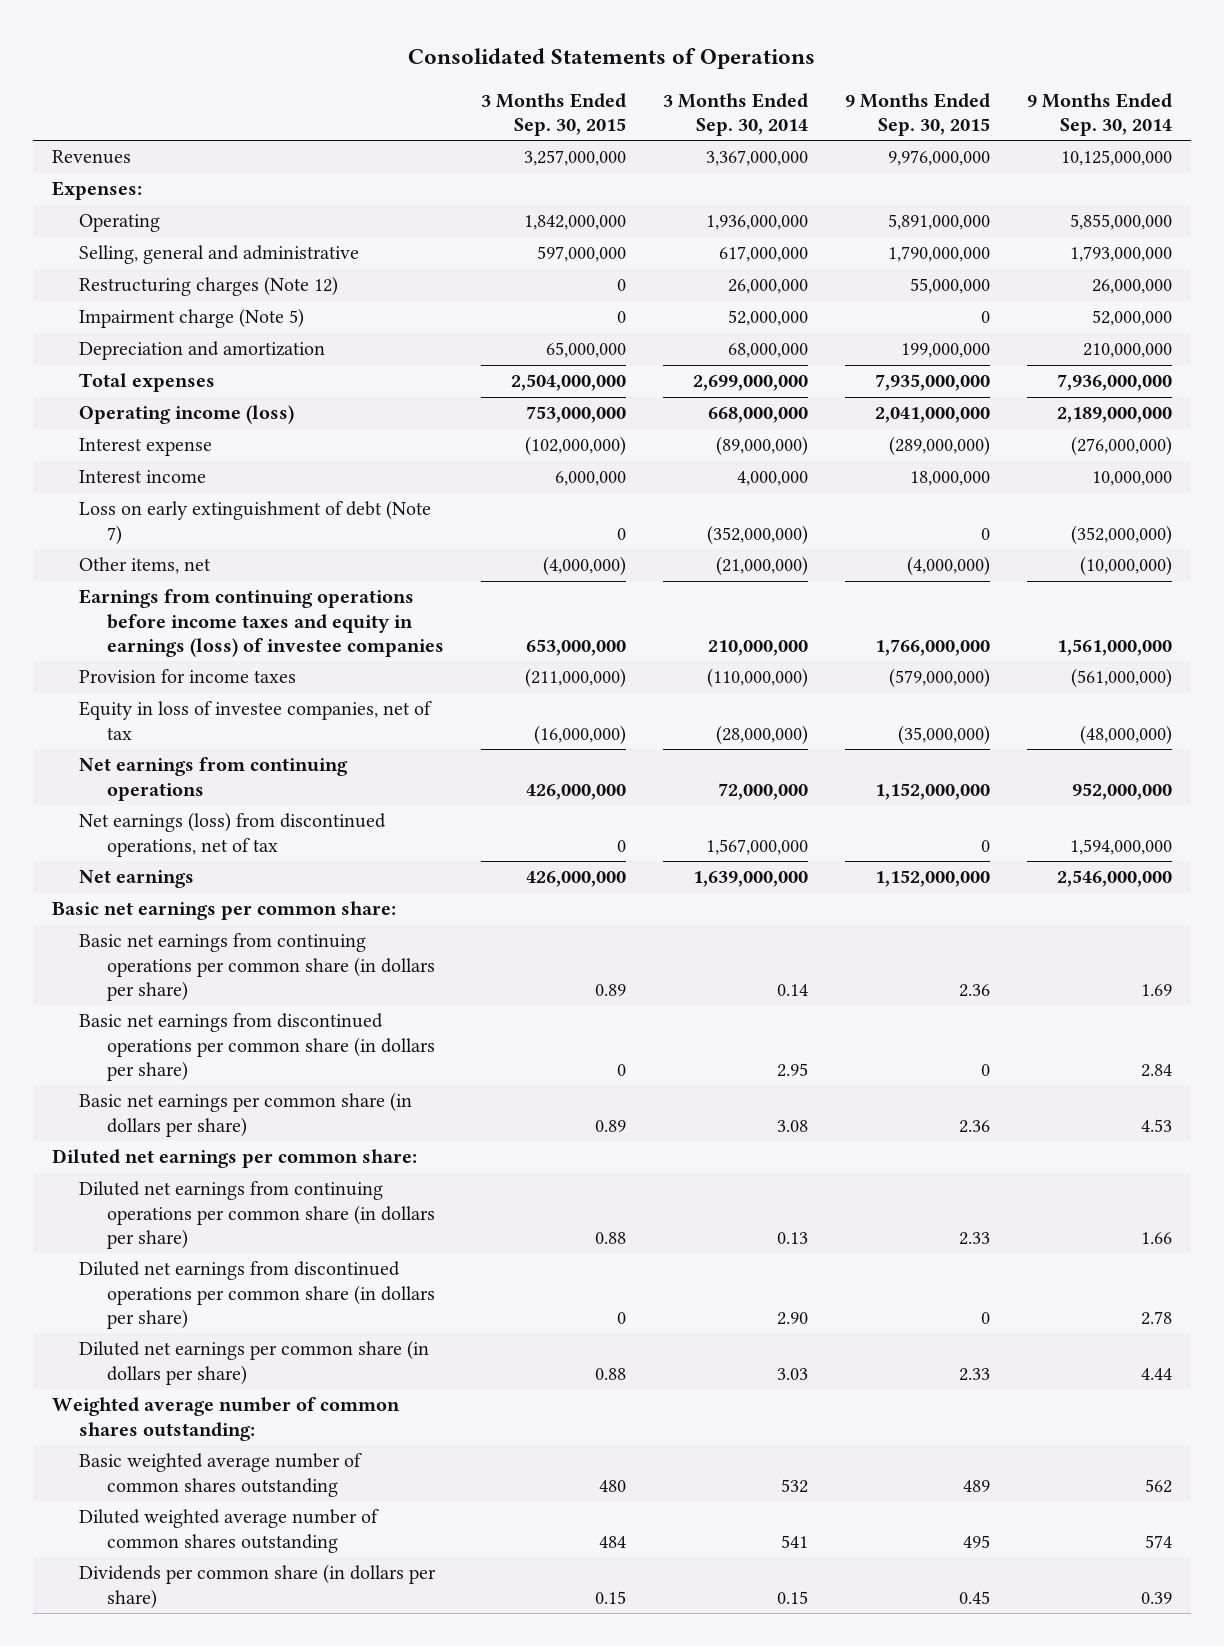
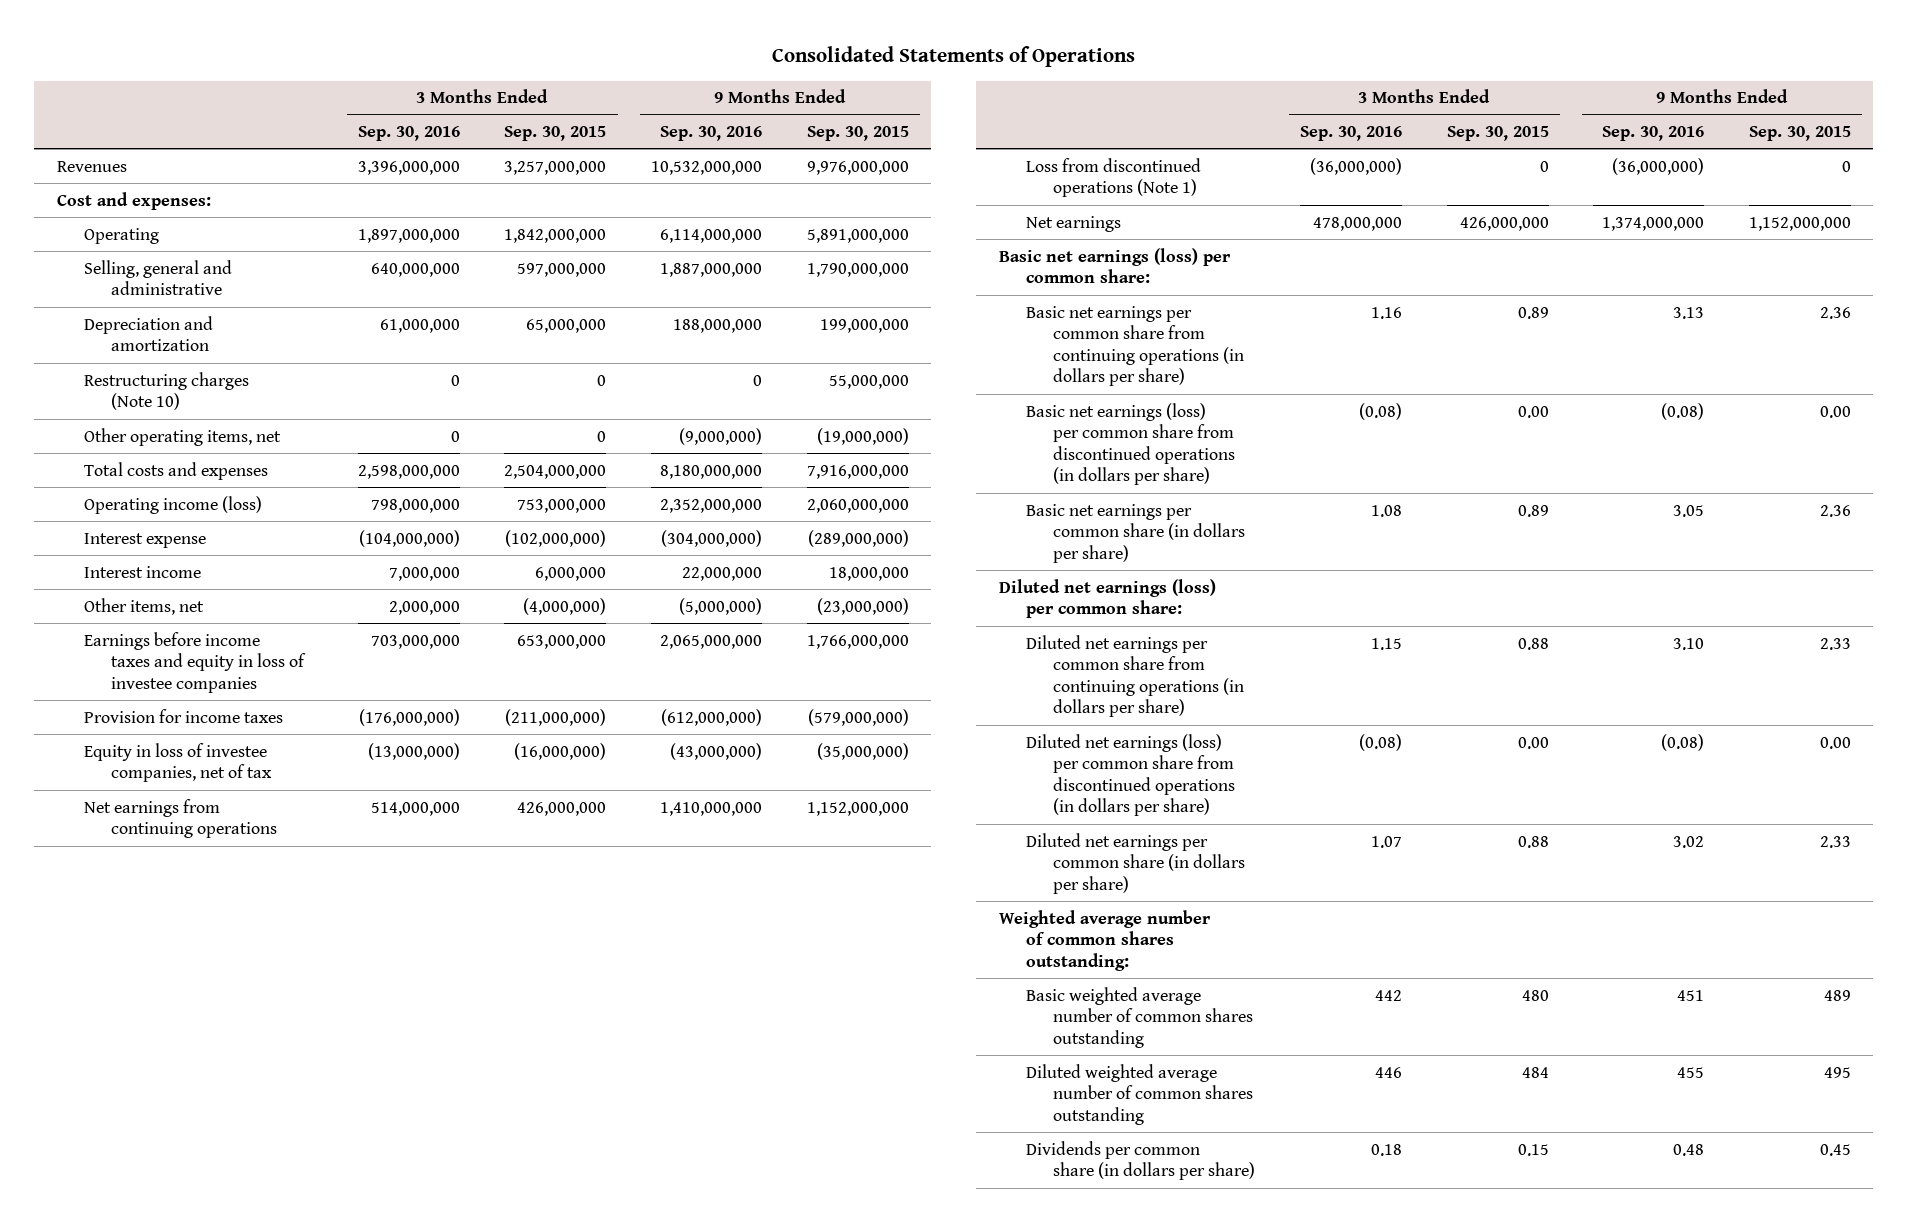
- | 3 Months Ended Sep. 30, 2015 | 3 Months Ended Sep. 30, 2014 | 9 Months Ended Sep. 30, 2015 | 9 Months Ended Sep. 30, 2014
+ | 3 Months Ended Sep. 30, 2016 | 3 Months Ended Sep. 30, 2015 | 9 Months Ended Sep. 30, 2016 | 9 Months Ended Sep. 30, 2015
- Expenses:
+ Cost and expenses:
- Restructuring charges (Note 12) | 0 | 26,000,000 | 55,000,000 | 26,000,000
- Impairment charge (Note 5) | 0 | 52,000,000 | 0 | 52,000,000
- Total expenses | 2,504,000,000 | 2,699,000,000 | 7,935,000,000 | 7,936,000,000
- Operating income (loss) | 753,000,000 | 668,000,000 | 2,041,000,000 | 2,189,000,000
+ Restructuring charges (Note 10) | 0 | 0 | 0 | 55,000,000
+ Other operating items, net | 0 | 0 | (9,000,000) | (19,000,000)
+ Total costs and expenses | 2,598,000,000 | 2,504,000,000 | 8,180,000,000 | 7,916,000,000
+ Operating income (loss) | 798,000,000 | 753,000,000 | 2,352,000,000 | 2,060,000,000
- Loss on early extinguishment of debt (Note 7) | 0 | (352,000,000) | 0 | (352,000,000)
- Other items, net | (4,000,000) | (21,000,000) | (4,000,000) | (10,000,000)
- Earnings from continuing operations before income taxes and equity in earnings (loss) of investee companies | 653,000,000 | 210,000,000 | 1,766,000,000 | 1,561,000,000
+ Other items, net | 2,000,000 | (4,000,000) | (5,000,000) | (23,000,000)
+ Earnings before income taxes and equity in loss of investee companies | 703,000,000 | 653,000,000 | 2,065,000,000 | 1,766,000,000
- Net earnings (loss) from discontinued operations, net of tax | 0 | 1,567,000,000 | 0 | 1,594,000,000
+ Loss from discontinued operations (Note 1) | (36,000,000) | 0 | (36,000,000) | 0
- Basic net earnings per common share:
- Basic net earnings from continuing operations per common share (in dollars per share) | 0.89 | 0.14 | 2.36 | 1.69
- Basic net earnings from discontinued operations per common share (in dollars per share) | 0 | 2.95 | 0 | 2.84
+ Basic net earnings (loss) per common share:
+ Basic net earnings per common share from continuing operations (in dollars per share) | 1.16 | 0.89 | 3.13 | 2.36
+ Basic net earnings (loss) per common share from discontinued operations (in dollars per share) | (0.08) | 0.00 | (0.08) | 0.00
- Diluted net earnings per common share:
- Diluted net earnings from continuing operations per common share (in dollars per share) | 0.88 | 0.13 | 2.33 | 1.66
- Diluted net earnings from discontinued operations per common share (in dollars per share) | 0 | 2.90 | 0 | 2.78
+ Diluted net earnings (loss) per common share:
+ Diluted net earnings per common share from continuing operations (in dollars per share) | 1.15 | 0.88 | 3.10 | 2.33
+ Diluted net earnings (loss) per common share from discontinued operations (in dollars per share) | (0.08) | 0.00 | (0.08) | 0.00

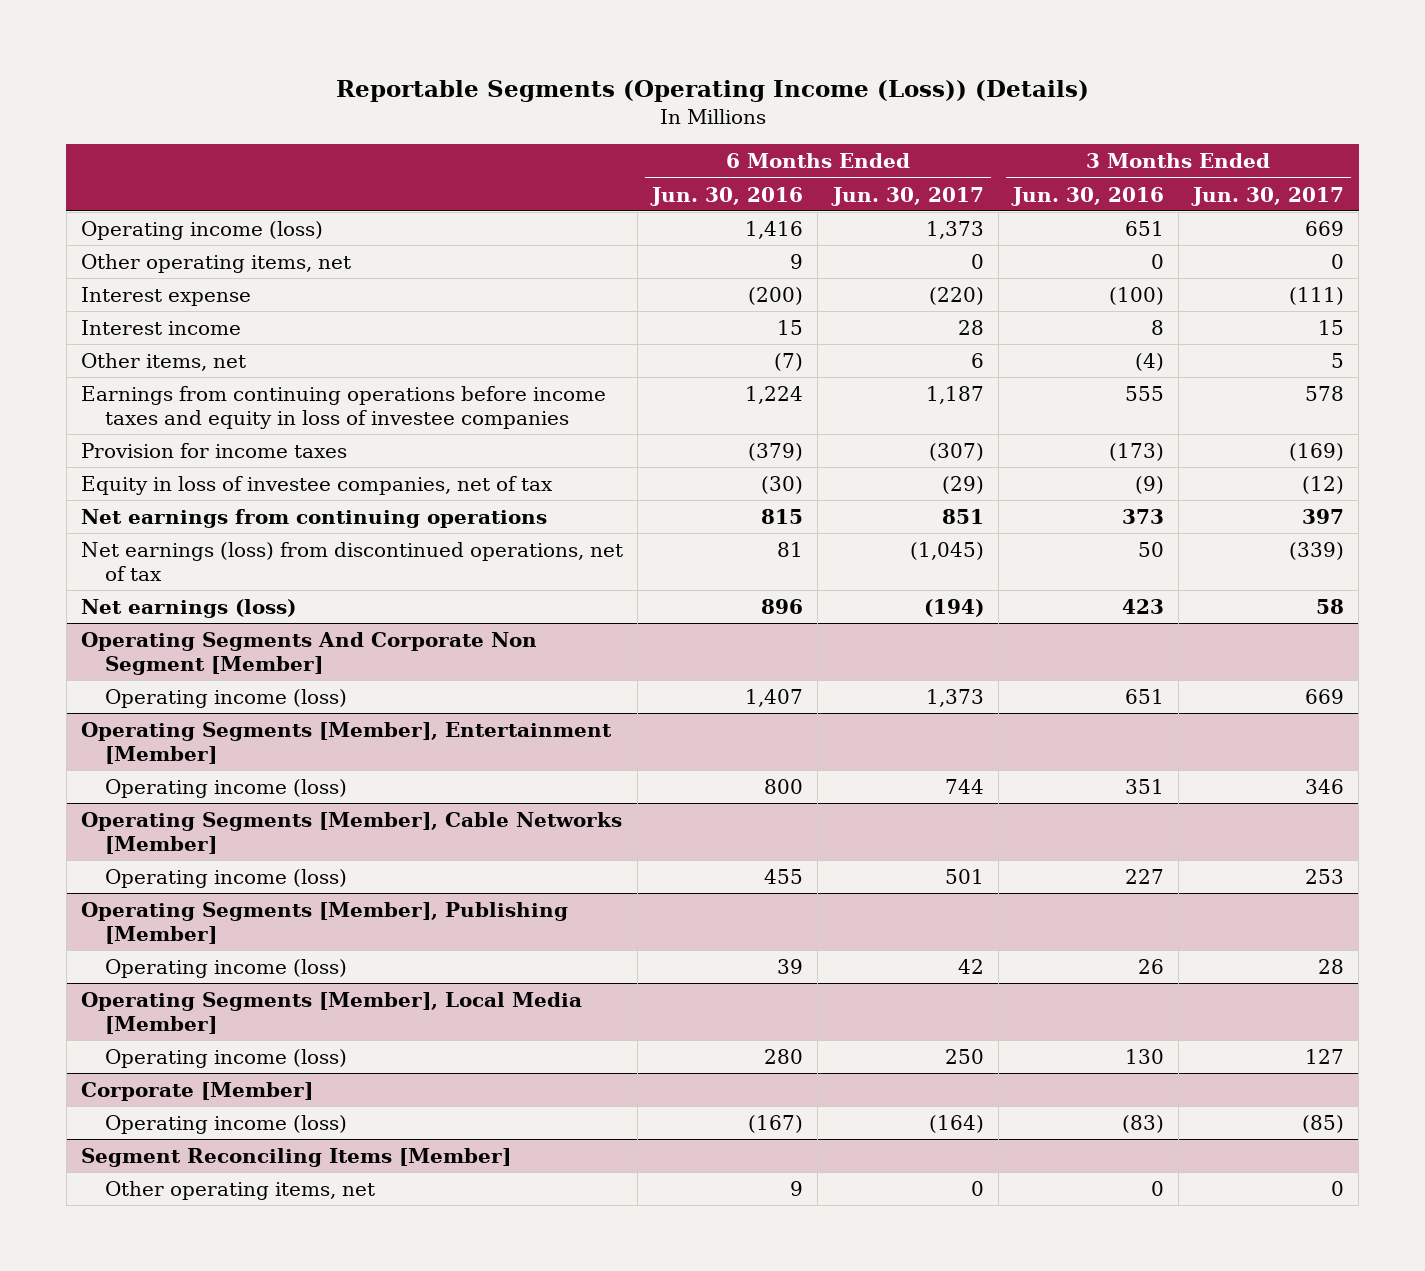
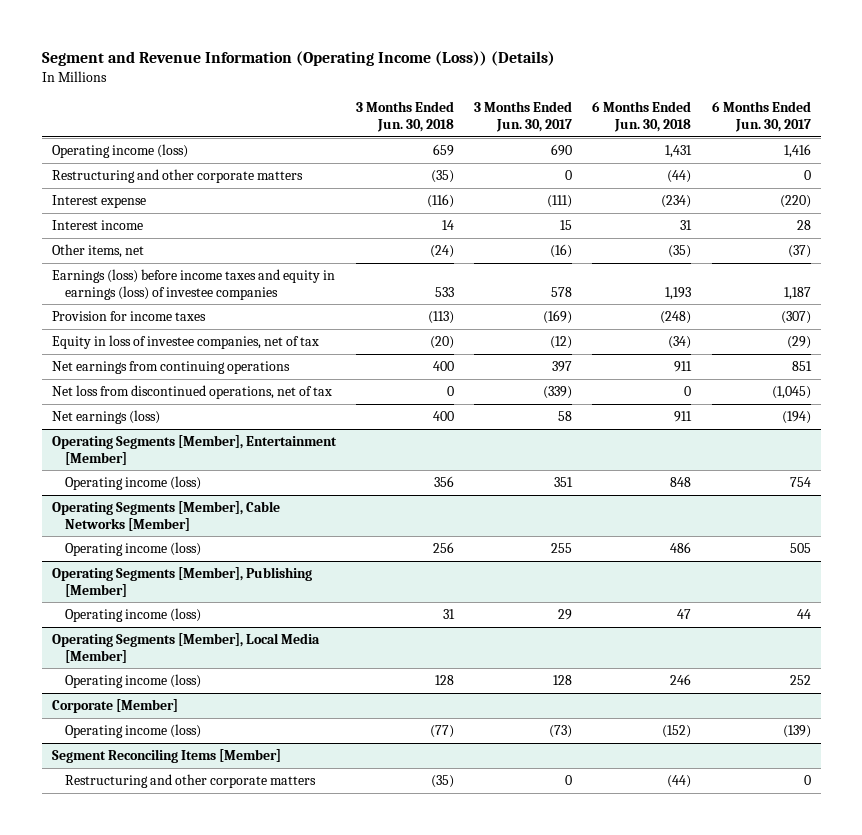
- Reportable Segments (Operating Income (Loss)) (Details)
+ Segment and Revenue Information (Operating Income (Loss)) (Details)
- | 6 Months Ended Jun. 30, 2016 | 6 Months Ended Jun. 30, 2017 | 3 Months Ended Jun. 30, 2016 | 3 Months Ended Jun. 30, 2017
+ | 3 Months Ended Jun. 30, 2018 | 3 Months Ended Jun. 30, 2017 | 6 Months Ended Jun. 30, 2018 | 6 Months Ended Jun. 30, 2017
- Operating income (loss) | 1,416 | 1,373 | 651 | 669
- Other operating items, net | 9 | 0 | 0 | 0
+ Operating income (loss) | 659 | 690 | 1,431 | 1,416
+ Restructuring and other corporate matters | (35) | 0 | (44) | 0
- Other items, net | (7) | 6 | (4) | 5
- Earnings from continuing operations before income taxes and equity in loss of investee companies | 1,224 | 1,187 | 555 | 578
+ Other items, net | (24) | (16) | (35) | (37)
+ Earnings (loss) before income taxes and equity in earnings (loss) of investee companies | 533 | 578 | 1,193 | 1,187
- Net earnings (loss) from discontinued operations, net of tax | 81 | (1,045) | 50 | (339)
+ Net loss from discontinued operations, net of tax | 0 | (339) | 0 | (1,045)
- Operating Segments And Corporate Non Segment [Member]
- Operating income (loss) | 1,407 | 1,373 | 651 | 669
@ Operating Segments [Member], Entertainment [Member]
- Operating income (loss) | 800 | 744 | 351 | 346
+ Operating income (loss) | 356 | 351 | 848 | 754
@ Operating Segments [Member], Cable Networks [Member]
- Operating income (loss) | 455 | 501 | 227 | 253
+ Operating income (loss) | 256 | 255 | 486 | 505
@ Operating Segments [Member], Publishing [Member]
- Operating income (loss) | 39 | 42 | 26 | 28
+ Operating income (loss) | 31 | 29 | 47 | 44
@ Operating Segments [Member], Local Media [Member]
- Operating income (loss) | 280 | 250 | 130 | 127
+ Operating income (loss) | 128 | 128 | 246 | 252
@ Corporate [Member]
- Operating income (loss) | (167) | (164) | (83) | (85)
+ Operating income (loss) | (77) | (73) | (152) | (139)
@ Segment Reconciling Items [Member]
- Other operating items, net | 9 | 0 | 0 | 0
+ Restructuring and other corporate matters | (35) | 0 | (44) | 0

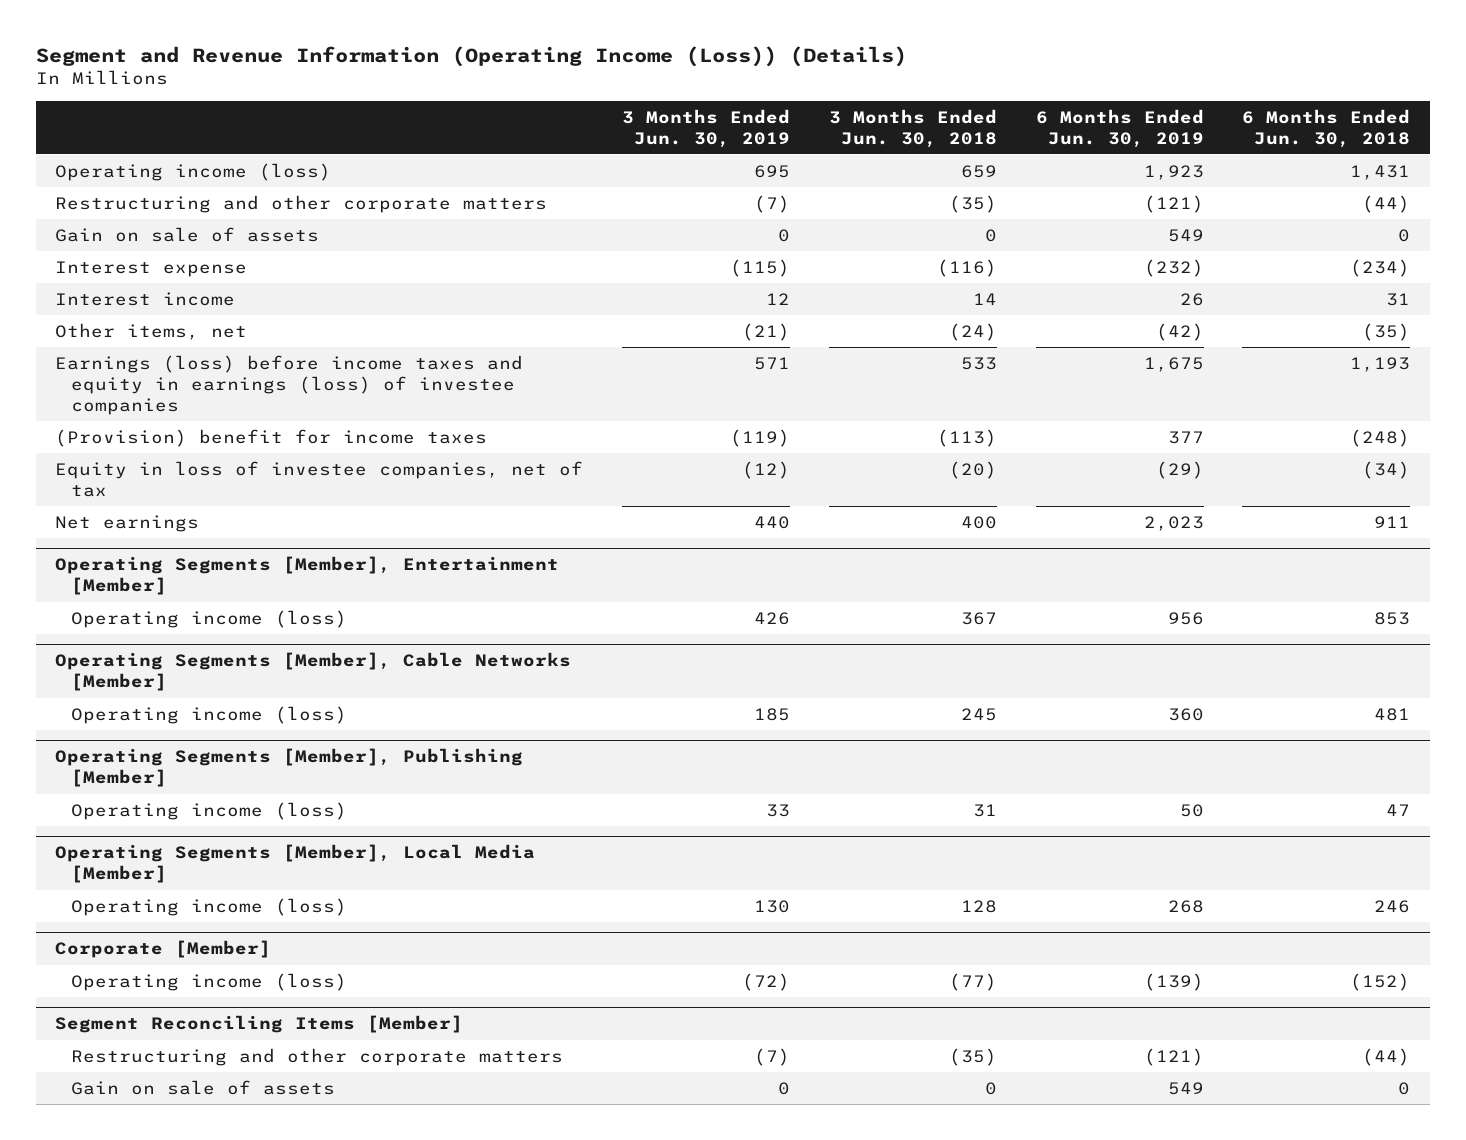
- | 3 Months Ended Jun. 30, 2018 | 3 Months Ended Jun. 30, 2017 | 6 Months Ended Jun. 30, 2018 | 6 Months Ended Jun. 30, 2017
+ | 3 Months Ended Jun. 30, 2019 | 3 Months Ended Jun. 30, 2018 | 6 Months Ended Jun. 30, 2019 | 6 Months Ended Jun. 30, 2018
+ Gain on sale of assets | 0 | 0 | 549 | 0
- Provision for income taxes | (113) | (169) | (248) | (307)
+ (Provision) benefit for income taxes | (119) | (113) | 377 | (248)
- Net earnings from continuing operations | 400 | 397 | 911 | 851
- Net loss from discontinued operations, net of tax | 0 | (339) | 0 | (1,045)
- Net earnings (loss) | 400 | 58 | 911 | (194)
+ Net earnings | 440 | 400 | 2,023 | 911
@ Operating Segments [Member], Entertainment [Member]
- Operating income (loss) | 356 | 351 | 848 | 754
+ Operating income (loss) | 426 | 367 | 956 | 853
@ Operating Segments [Member], Cable Networks [Member]
- Operating income (loss) | 256 | 255 | 486 | 505
+ Operating income (loss) | 185 | 245 | 360 | 481
@ Segment Reconciling Items [Member]
+ Gain on sale of assets | 0 | 0 | 549 | 0

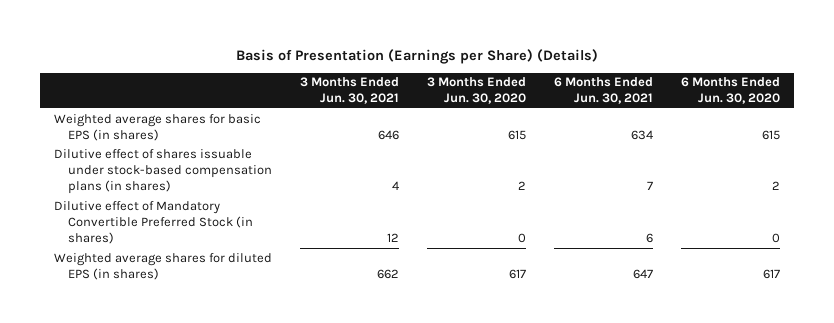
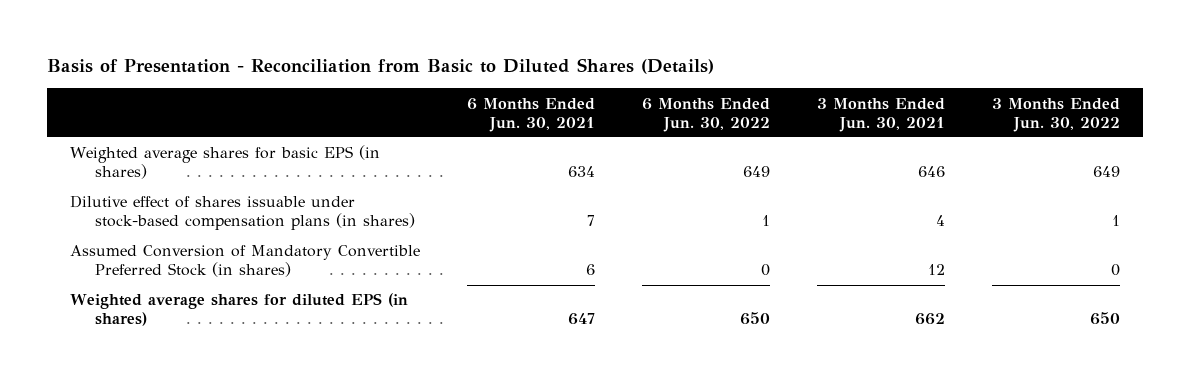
- Basis of Presentation (Earnings per Share) (Details)
+ Basis of Presentation - Reconciliation from Basic to Diluted Shares (Details)
- | 3 Months Ended Jun. 30, 2021 | 3 Months Ended Jun. 30, 2020 | 6 Months Ended Jun. 30, 2021 | 6 Months Ended Jun. 30, 2020
+ | 6 Months Ended Jun. 30, 2021 | 6 Months Ended Jun. 30, 2022 | 3 Months Ended Jun. 30, 2021 | 3 Months Ended Jun. 30, 2022
- Dilutive effect of Mandatory Convertible Preferred Stock (in shares) | 12 | 0 | 6 | 0
+ Assumed Conversion of Mandatory Convertible Preferred Stock (in shares) | 6 | 0 | 12 | 0

